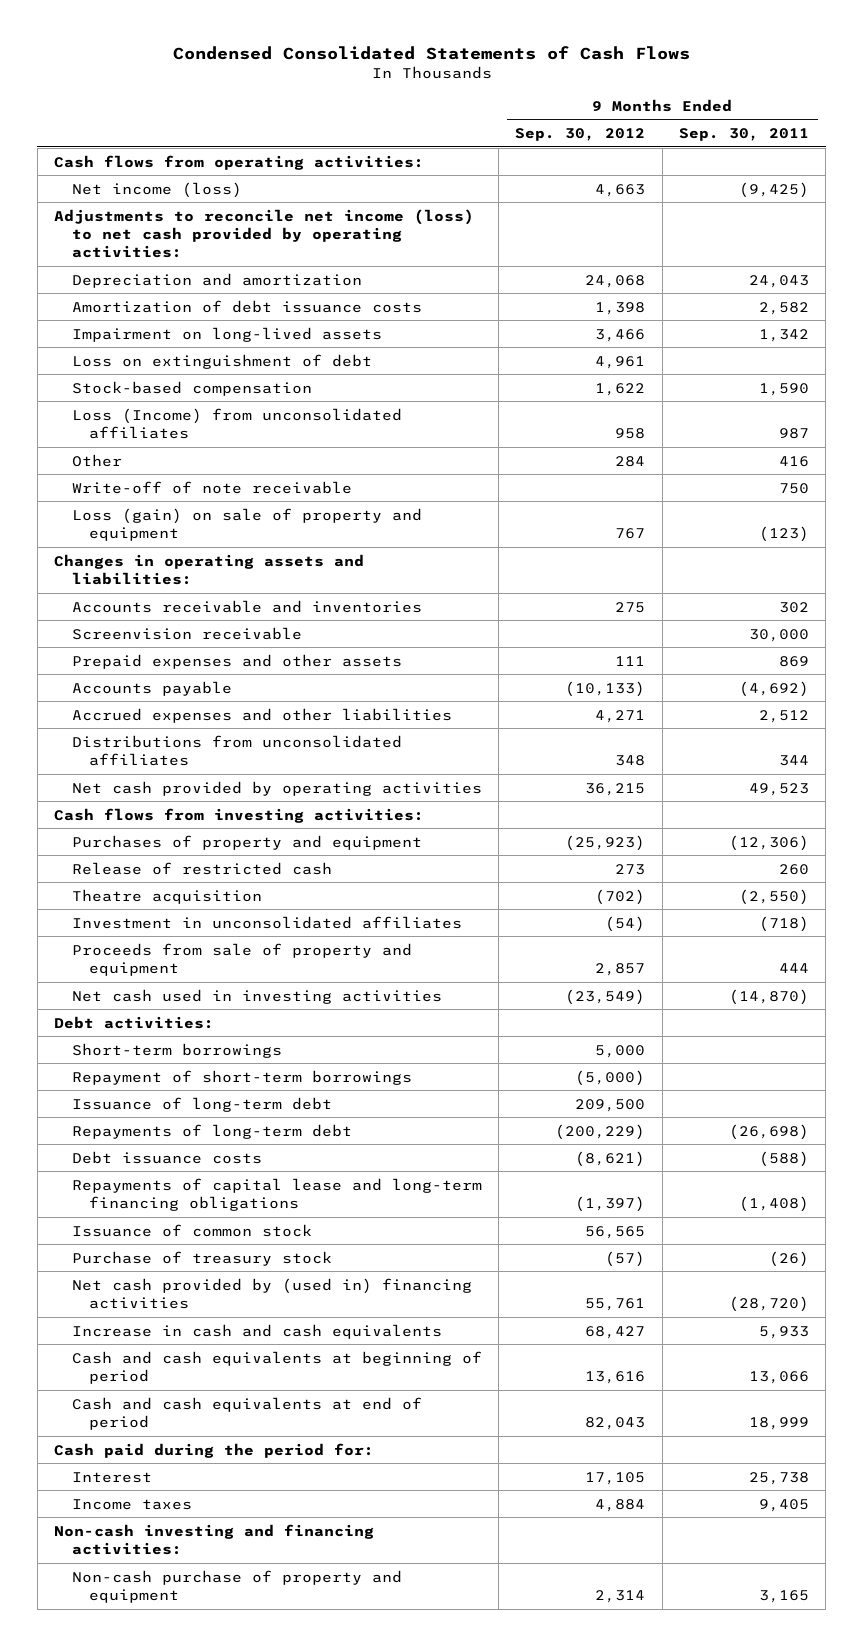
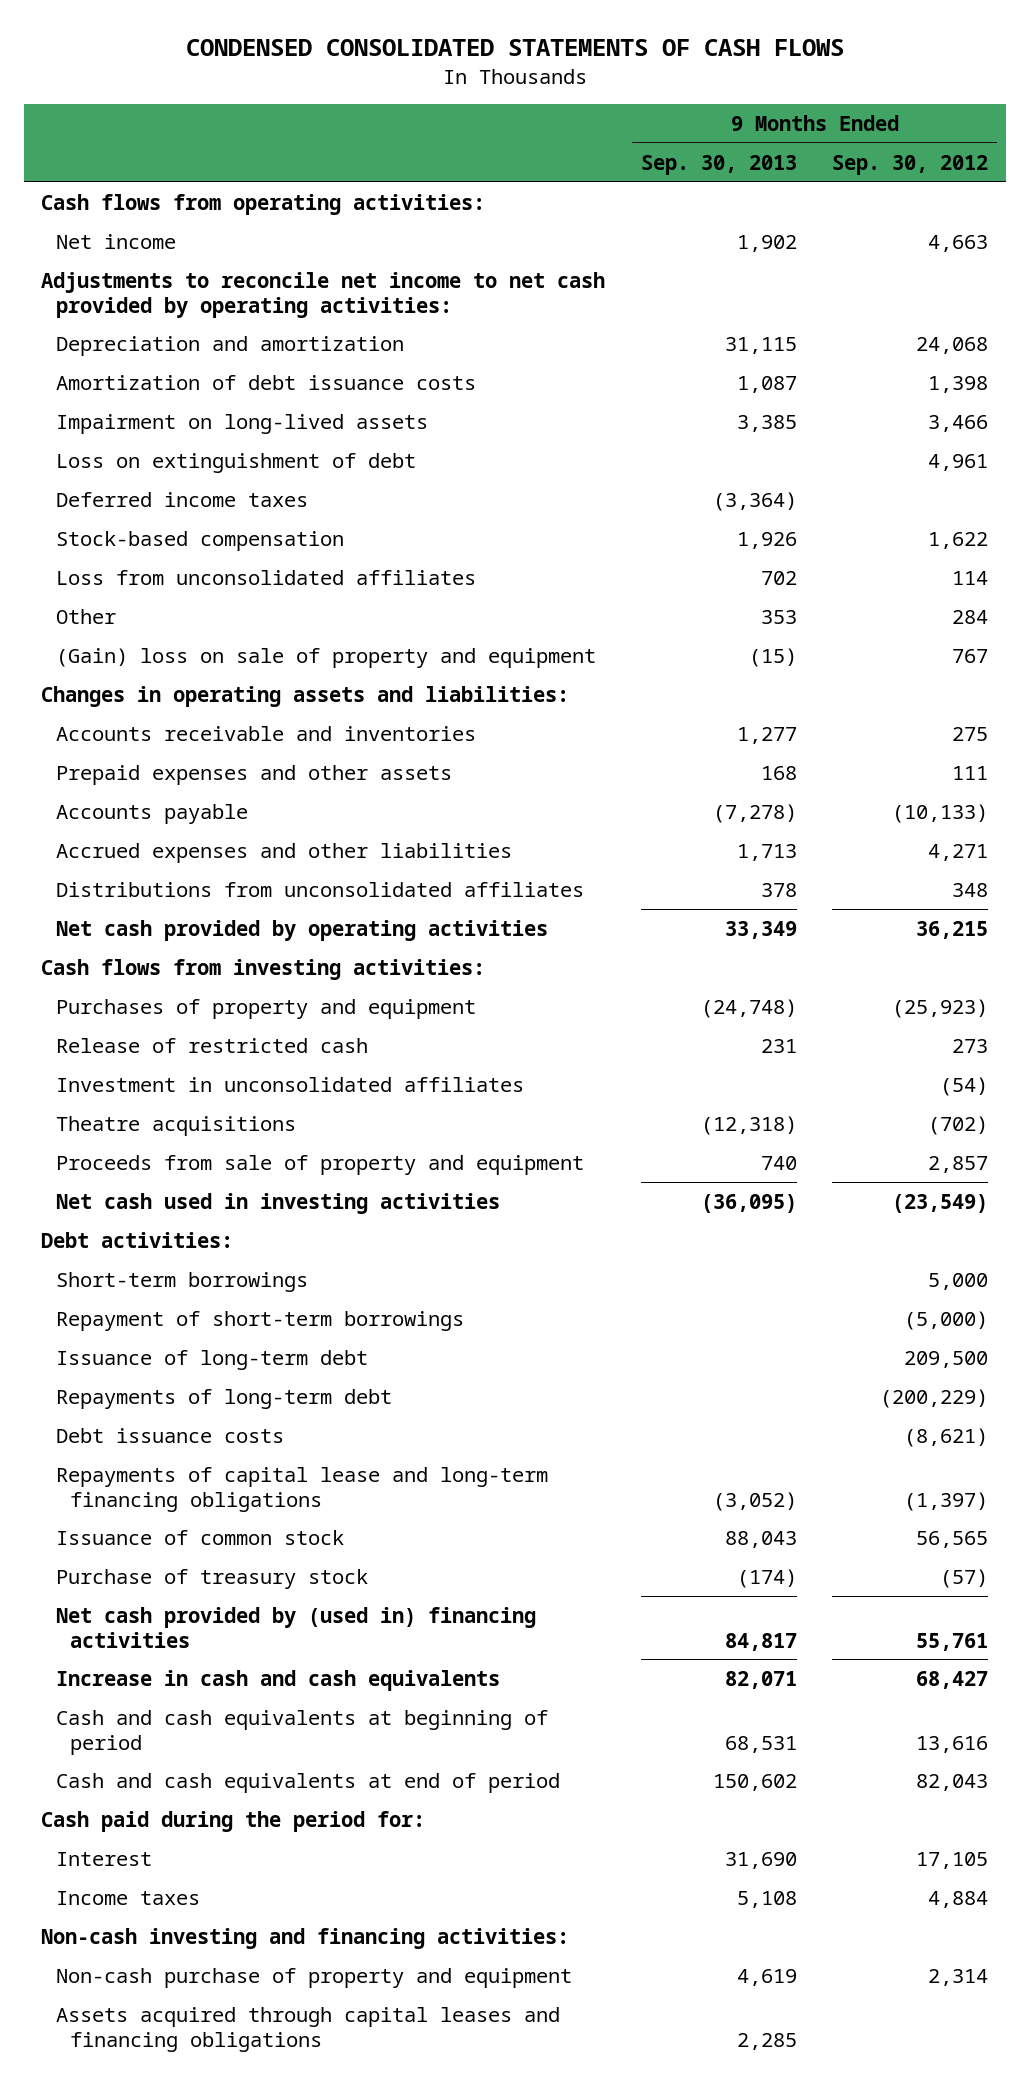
- Condensed Consolidated Statements of Cash Flows
+ CONDENSED CONSOLIDATED STATEMENTS OF CASH FLOWS
- | 9 Months Ended Sep. 30, 2012 | 9 Months Ended Sep. 30, 2011
+ | 9 Months Ended Sep. 30, 2013 | 9 Months Ended Sep. 30, 2012
- Net income (loss) | 4,663 | (9,425)
- Adjustments to reconcile net income (loss) to net cash provided by operating activities:
+ Net income | 1,902 | 4,663
+ Adjustments to reconcile net income to net cash provided by operating activities:
+ Deferred income taxes | (3,364) |
- Loss (Income) from unconsolidated affiliates | 958 | 987
+ Loss from unconsolidated affiliates | 702 | 114
- Write-off of note receivable | | 750
- Loss (gain) on sale of property and equipment | 767 | (123)
+ (Gain) loss on sale of property and equipment | (15) | 767
- Screenvision receivable | | 30,000
- Theatre acquisition | (702) | (2,550)
+ Theatre acquisitions | (12,318) | (702)
+ Assets acquired through capital leases and financing obligations | 2,285 |

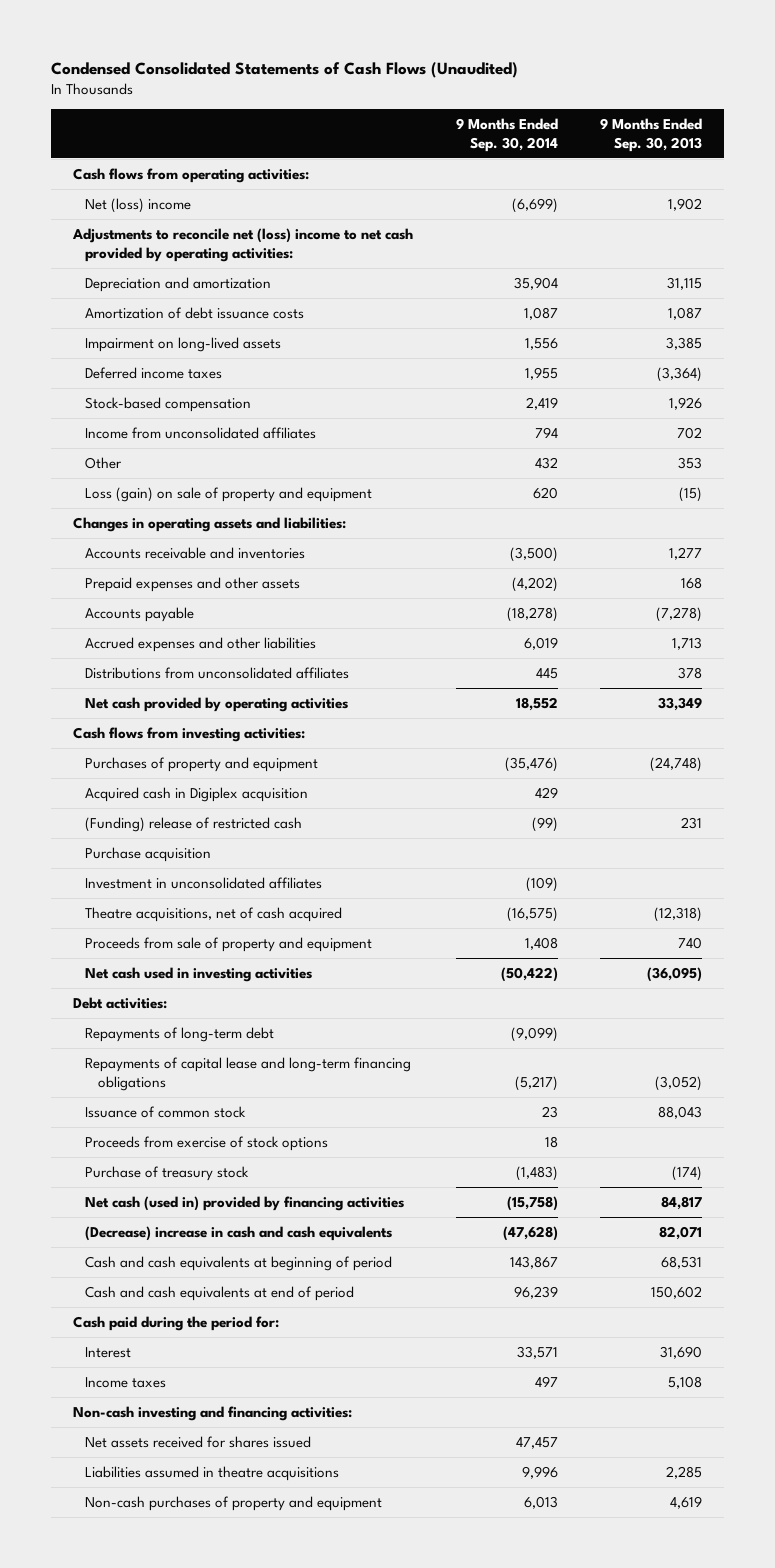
- CONDENSED CONSOLIDATED STATEMENTS OF CASH FLOWS
+ Condensed Consolidated Statements of Cash Flows (Unaudited)
- | 9 Months Ended Sep. 30, 2013 | 9 Months Ended Sep. 30, 2012
+ | 9 Months Ended Sep. 30, 2014 | 9 Months Ended Sep. 30, 2013
- Net income | 1,902 | 4,663
- Adjustments to reconcile net income to net cash provided by operating activities:
+ Net (loss) income | (6,699) | 1,902
+ Adjustments to reconcile net (loss) income to net cash provided by operating activities:
- Loss on extinguishment of debt | | 4,961
- Loss from unconsolidated affiliates | 702 | 114
+ Income from unconsolidated affiliates | 794 | 702
- (Gain) loss on sale of property and equipment | (15) | 767
+ Loss (gain) on sale of property and equipment | 620 | (15)
- Release of restricted cash | 231 | 273
+ Acquired cash in Digiplex acquisition | 429 |
+ (Funding) release of restricted cash | (99) | 231
+ Purchase acquisition
- Theatre acquisitions | (12,318) | (702)
+ Theatre acquisitions, net of cash acquired | (16,575) | (12,318)
- Short-term borrowings | | 5,000
- Repayment of short-term borrowings | | (5,000)
- Issuance of long-term debt | | 209,500
- Debt issuance costs | | (8,621)
+ Proceeds from exercise of stock options | 18 |
- Net cash provided by (used in) financing activities | 84,817 | 55,761
- Increase in cash and cash equivalents | 82,071 | 68,427
+ Net cash (used in) provided by financing activities | (15,758) | 84,817
+ (Decrease) increase in cash and cash equivalents | (47,628) | 82,071
- Non-cash purchase of property and equipment | 4,619 | 2,314
- Assets acquired through capital leases and financing obligations | 2,285 |
+ Net assets received for shares issued | 47,457 |
+ Liabilities assumed in theatre acquisitions | 9,996 | 2,285
+ Non-cash purchases of property and equipment | 6,013 | 4,619

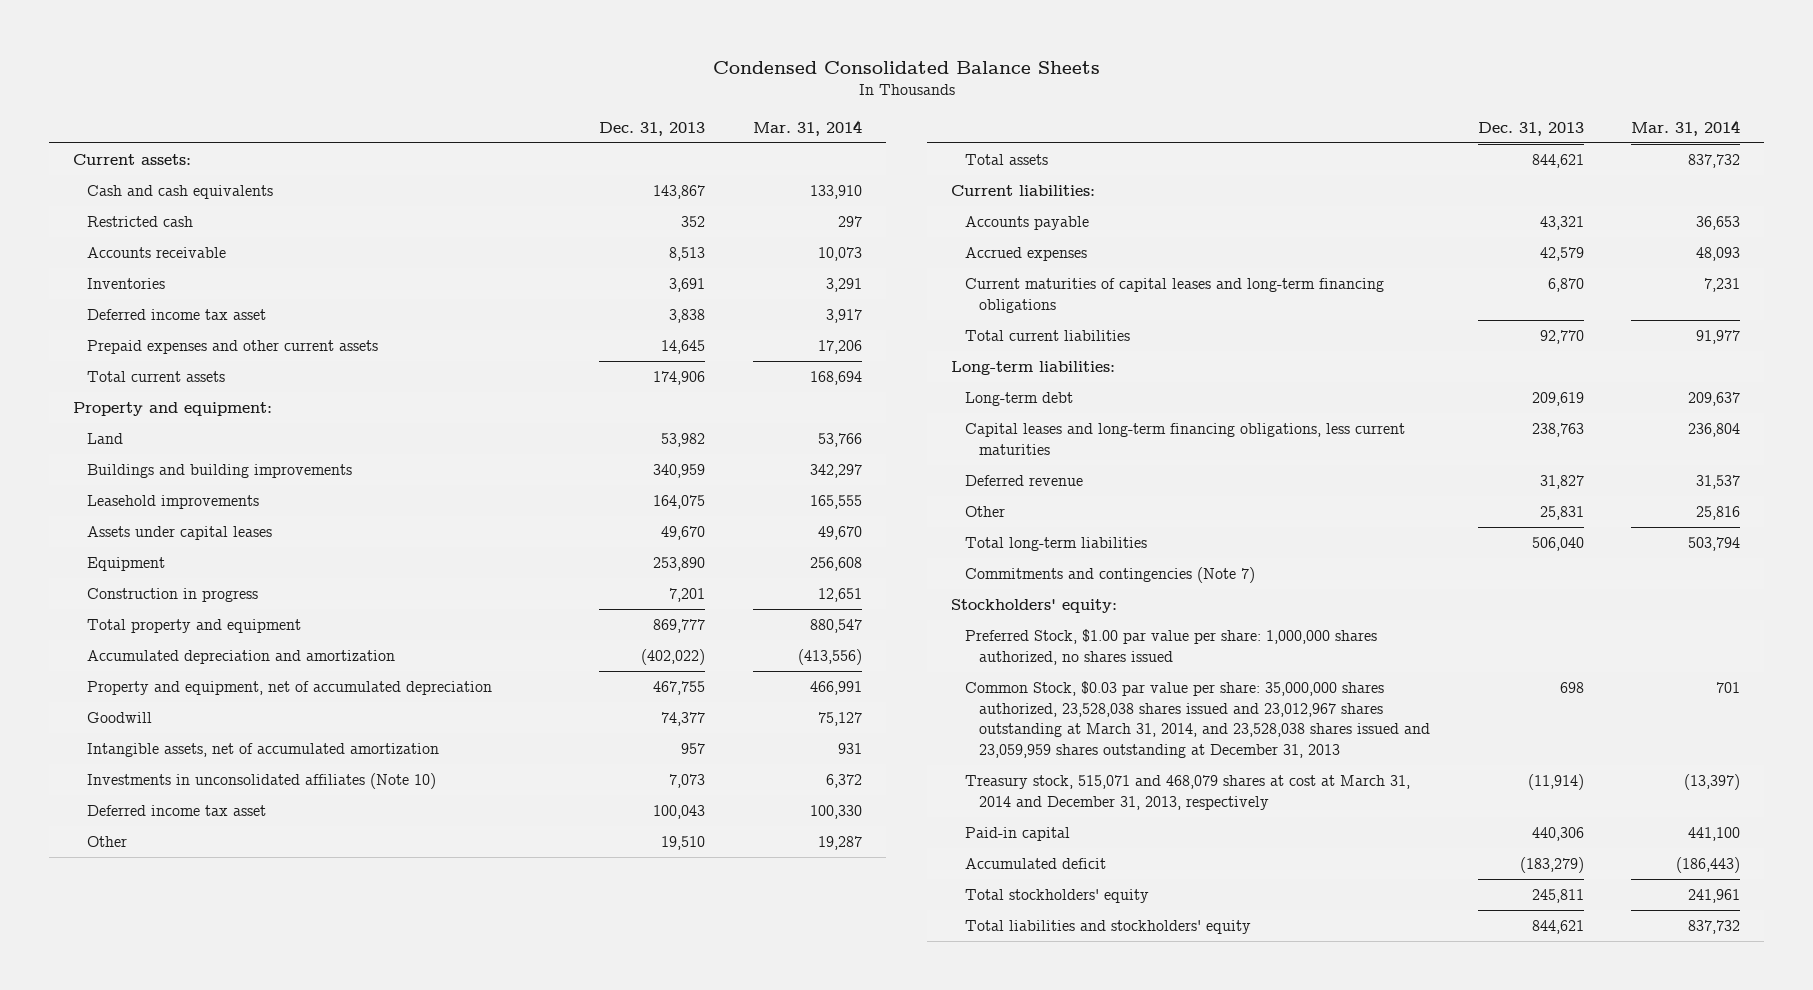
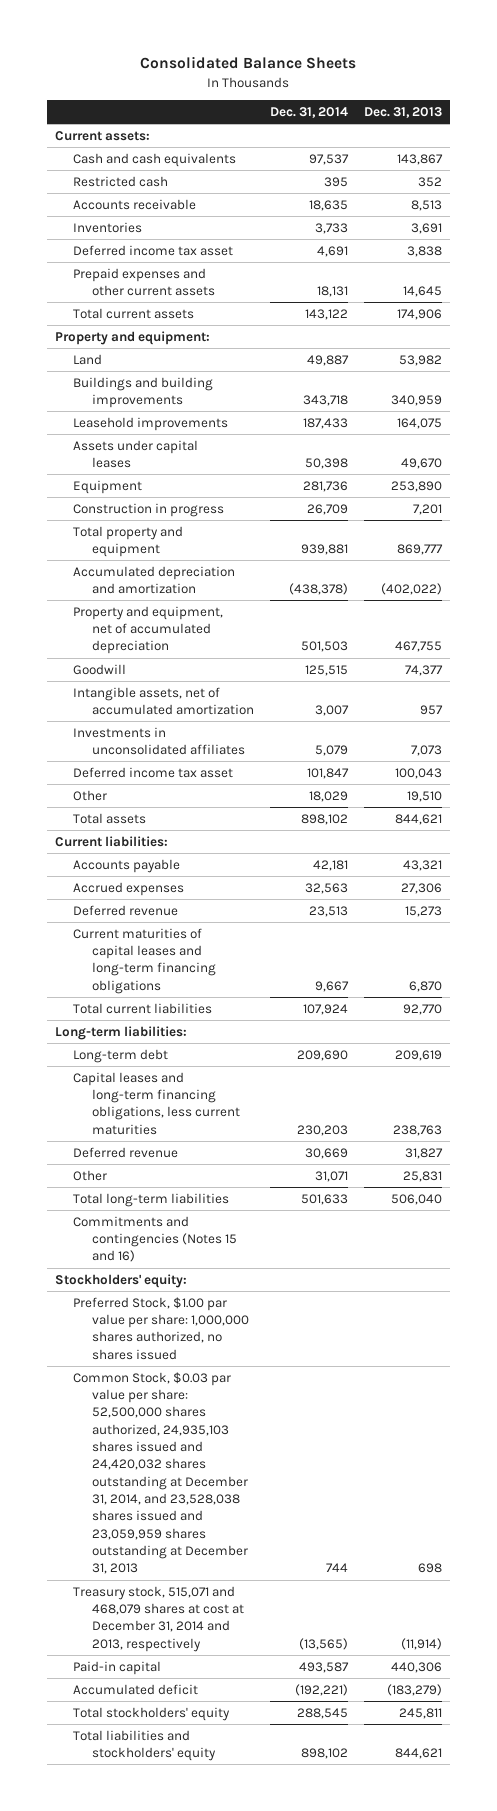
- Condensed Consolidated Balance Sheets
+ Consolidated Balance Sheets
- | Dec. 31, 2013 | Mar. 31, 2014
+ | Dec. 31, 2014 | Dec. 31, 2013
- Investments in unconsolidated affiliates (Note 10) | 7,073 | 6,372
+ Investments in unconsolidated affiliates | 5,079 | 7,073
- Accrued expenses | 42,579 | 48,093
+ Accrued expenses | 32,563 | 27,306
+ Deferred revenue | 23,513 | 15,273
- Commitments and contingencies (Note 7)
+ Commitments and contingencies (Notes 15 and 16)
- Common Stock, $0.03 par value per share: 35,000,000 shares authorized, 23,528,038 shares issued and 23,012,967 shares outstanding at March 31, 2014, and 23,528,038 shares issued and 23,059,959 shares outstanding at December 31, 2013 | 698 | 701
- Treasury stock, 515,071 and 468,079 shares at cost at March 31, 2014 and December 31, 2013, respectively | (11,914) | (13,397)
+ Common Stock, $0.03 par value per share: 52,500,000 shares authorized, 24,935,103 shares issued and 24,420,032 shares outstanding at December 31, 2014, and 23,528,038 shares issued and 23,059,959 shares outstanding at December 31, 2013 | 744 | 698
+ Treasury stock, 515,071 and 468,079 shares at cost at December 31, 2014 and 2013, respectively | (13,565) | (11,914)

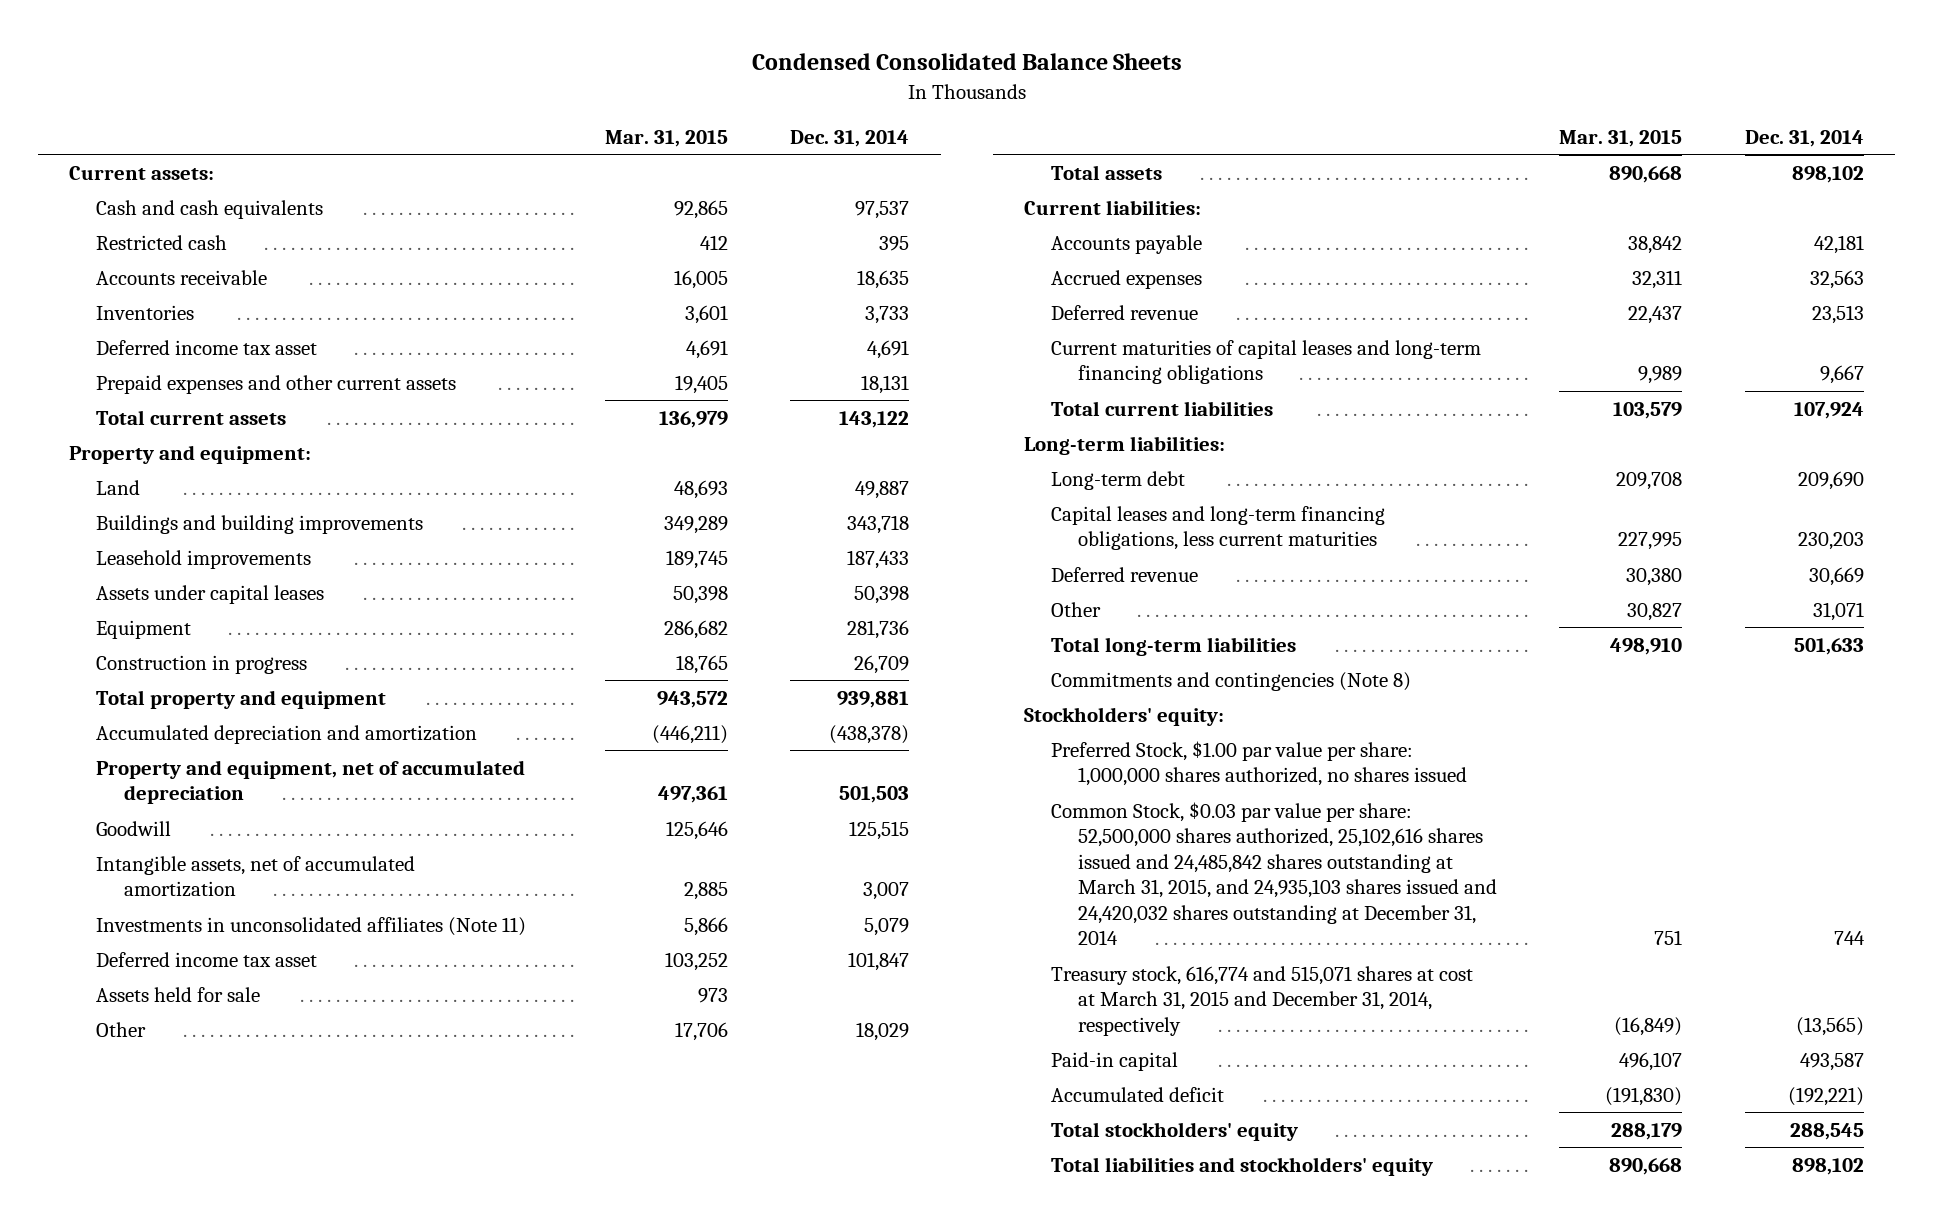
- Consolidated Balance Sheets
+ Condensed Consolidated Balance Sheets
- | Dec. 31, 2014 | Dec. 31, 2013
+ | Mar. 31, 2015 | Dec. 31, 2014
- Investments in unconsolidated affiliates | 5,079 | 7,073
+ Investments in unconsolidated affiliates (Note 11) | 5,866 | 5,079
+ Assets held for sale | 973 |
- Commitments and contingencies (Notes 15 and 16)
+ Commitments and contingencies (Note 8)
- Common Stock, $0.03 par value per share: 52,500,000 shares authorized, 24,935,103 shares issued and 24,420,032 shares outstanding at December 31, 2014, and 23,528,038 shares issued and 23,059,959 shares outstanding at December 31, 2013 | 744 | 698
- Treasury stock, 515,071 and 468,079 shares at cost at December 31, 2014 and 2013, respectively | (13,565) | (11,914)
+ Common Stock, $0.03 par value per share: 52,500,000 shares authorized, 25,102,616 shares issued and 24,485,842 shares outstanding at March 31, 2015, and 24,935,103 shares issued and 24,420,032 shares outstanding at December 31, 2014 | 751 | 744
+ Treasury stock, 616,774 and 515,071 shares at cost at March 31, 2015 and December 31, 2014, respectively | (16,849) | (13,565)

